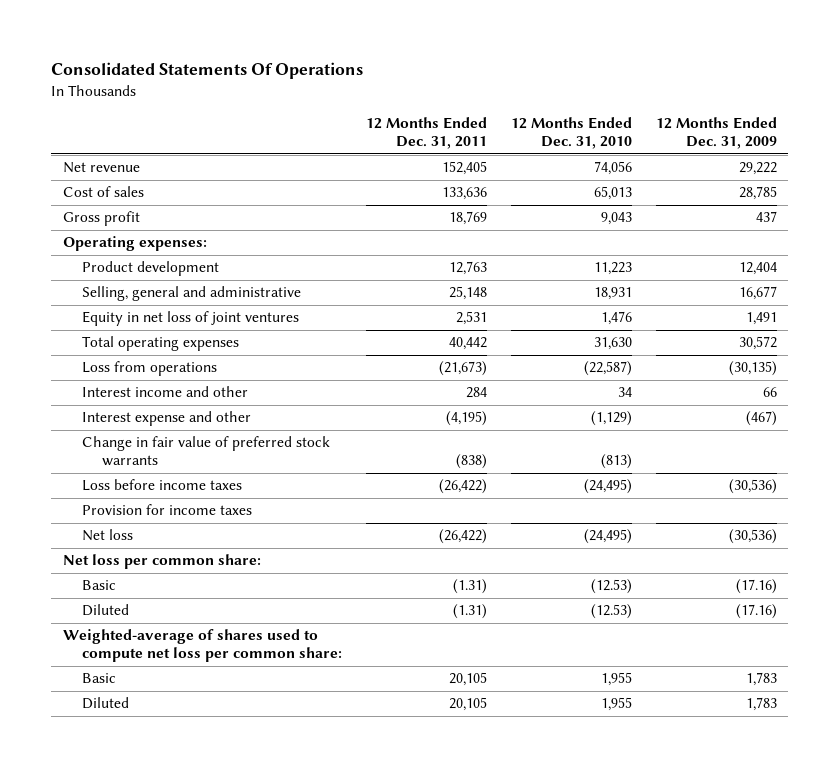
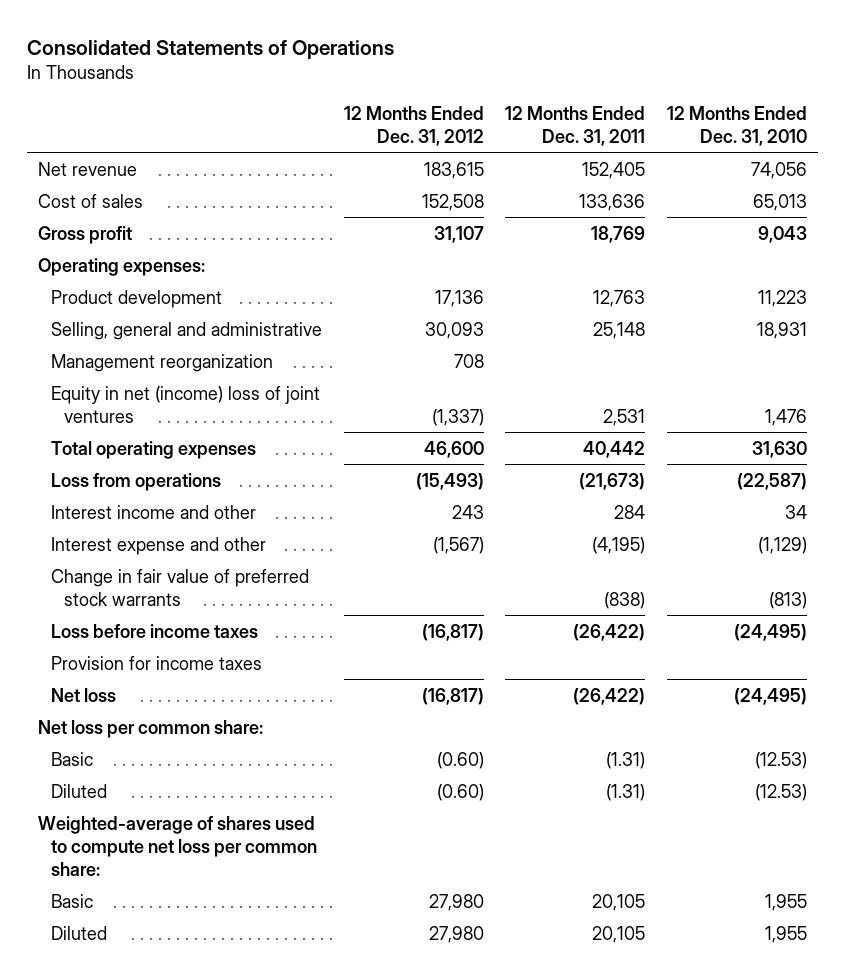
- Consolidated Statements Of Operations
+ Consolidated Statements of Operations
- | 12 Months Ended Dec. 31, 2011 | 12 Months Ended Dec. 31, 2010 | 12 Months Ended Dec. 31, 2009
+ | 12 Months Ended Dec. 31, 2012 | 12 Months Ended Dec. 31, 2011 | 12 Months Ended Dec. 31, 2010
- Equity in net loss of joint ventures | 2,531 | 1,476 | 1,491
+ Management reorganization | 708 | |
+ Equity in net (income) loss of joint ventures | (1,337) | 2,531 | 1,476

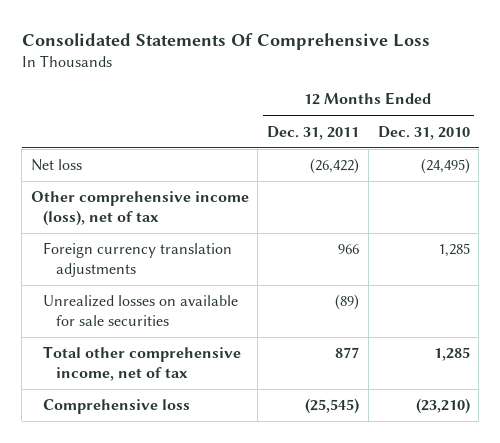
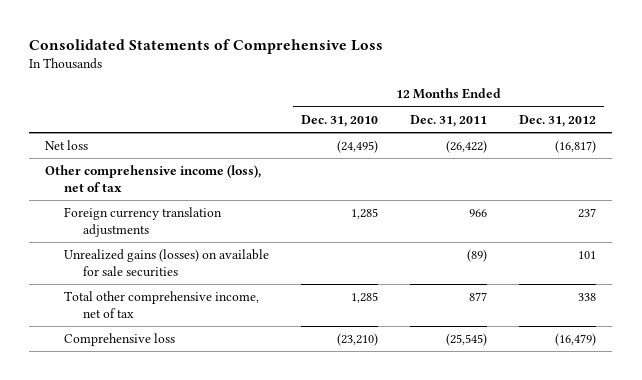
- Consolidated Statements Of Comprehensive Loss
+ Consolidated Statements of Comprehensive Loss
- | 12 Months Ended Dec. 31, 2011 | 12 Months Ended Dec. 31, 2010
+ | 12 Months Ended Dec. 31, 2010 | 12 Months Ended Dec. 31, 2011 | 12 Months Ended Dec. 31, 2012
- Unrealized losses on available for sale securities | (89) |
+ Unrealized gains (losses) on available for sale securities | | (89) | 101

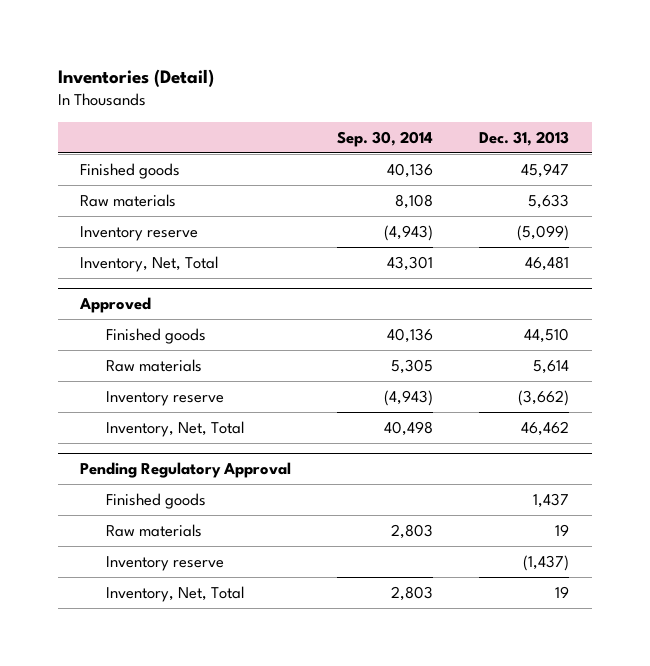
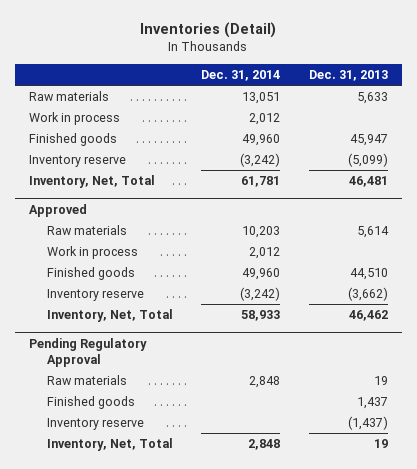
- | Sep. 30, 2014 | Dec. 31, 2013
+ | Dec. 31, 2014 | Dec. 31, 2013
+ Work in process | 2,012 |
moved down: Finished goods | 49,960 | 45,947
@ Approved
+ Work in process | 2,012 |
moved down: Finished goods | 49,960 | 44,510
@ Pending Regulatory Approval
moved down: Finished goods | | 1,437

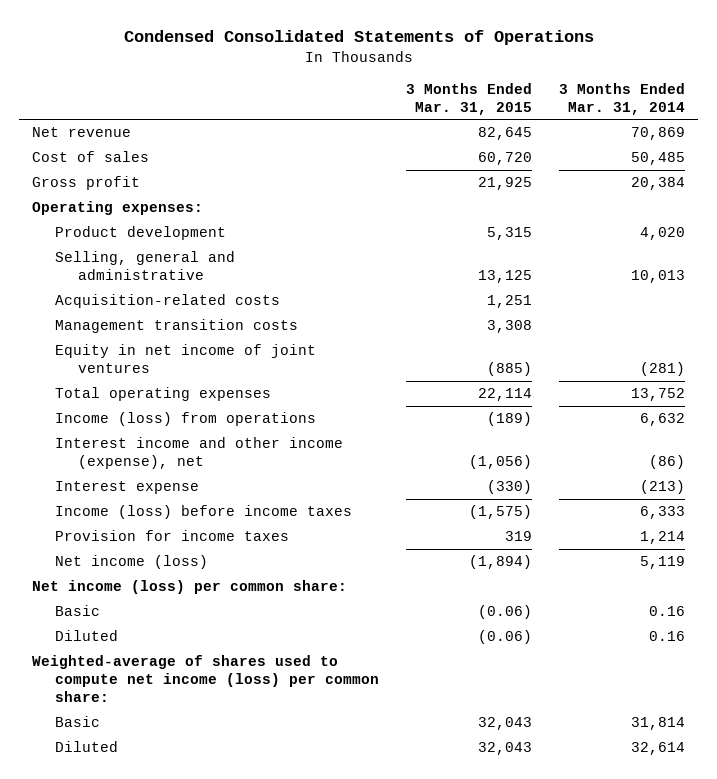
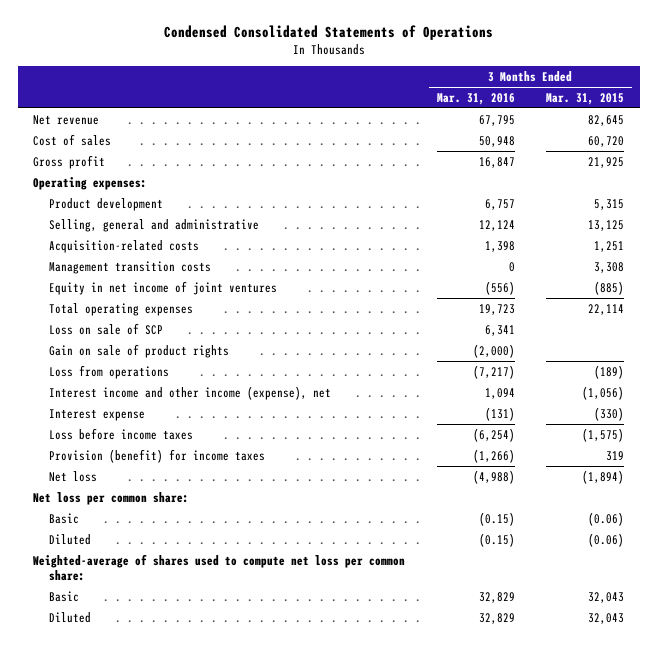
- | 3 Months Ended Mar. 31, 2015 | 3 Months Ended Mar. 31, 2014
+ | 3 Months Ended Mar. 31, 2016 | 3 Months Ended Mar. 31, 2015
- Income (loss) from operations | (189) | 6,632
+ Loss on sale of SCP | 6,341 |
+ Gain on sale of product rights | (2,000) |
+ Loss from operations | (7,217) | (189)
- Income (loss) before income taxes | (1,575) | 6,333
- Provision for income taxes | 319 | 1,214
- Net income (loss) | (1,894) | 5,119
- Net income (loss) per common share:
+ Loss before income taxes | (6,254) | (1,575)
+ Provision (benefit) for income taxes | (1,266) | 319
+ Net loss | (4,988) | (1,894)
+ Net loss per common share:
- Weighted-average of shares used to compute net income (loss) per common share:
+ Weighted-average of shares used to compute net loss per common share:

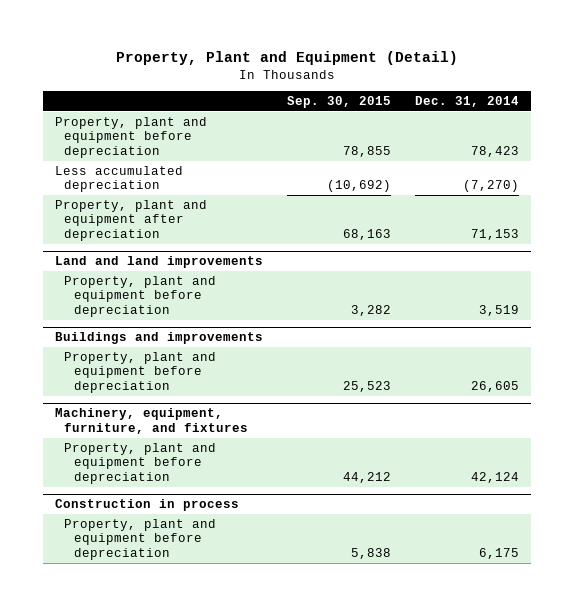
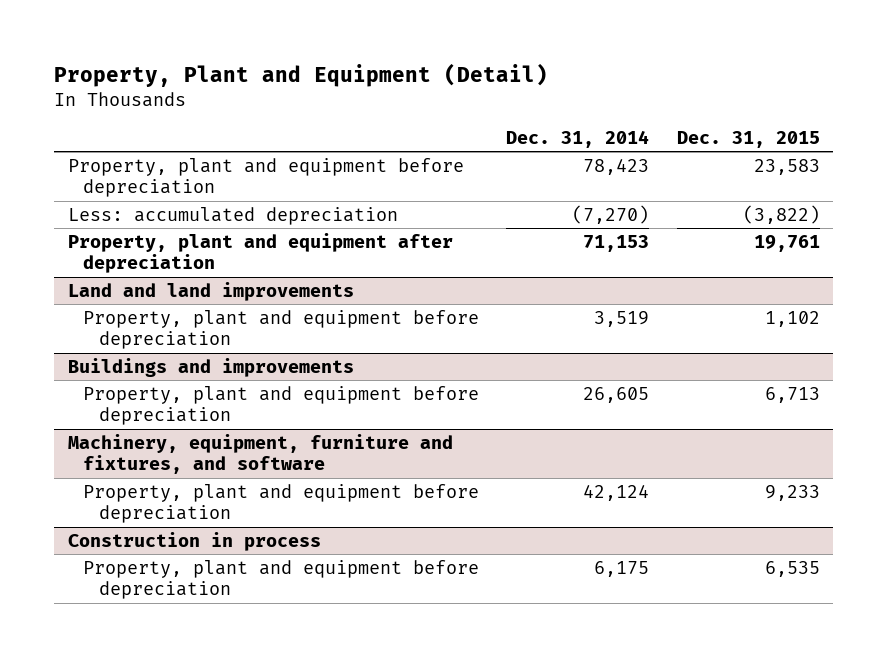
- | Sep. 30, 2015 | Dec. 31, 2014
+ | Dec. 31, 2014 | Dec. 31, 2015
- Less accumulated depreciation | (10,692) | (7,270)
+ Less: accumulated depreciation | (7,270) | (3,822)
- Machinery, equipment, furniture, and fixtures
+ Machinery, equipment, furniture and fixtures, and software

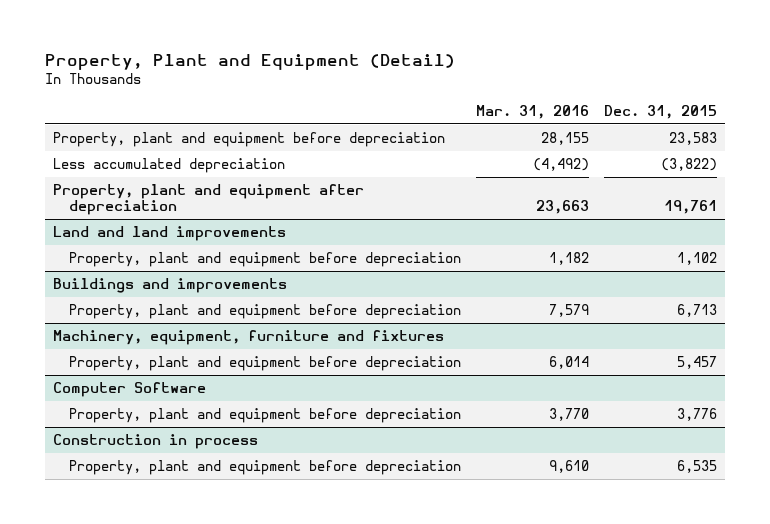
- | Dec. 31, 2014 | Dec. 31, 2015
+ | Mar. 31, 2016 | Dec. 31, 2015
- Less: accumulated depreciation | (7,270) | (3,822)
+ Less accumulated depreciation | (4,492) | (3,822)
- Machinery, equipment, furniture and fixtures, and software
- Property, plant and equipment before depreciation | 42,124 | 9,233
+ Machinery, equipment, furniture and fixtures
+ Property, plant and equipment before depreciation | 6,014 | 5,457
+ Computer Software
+ Property, plant and equipment before depreciation | 3,770 | 3,776

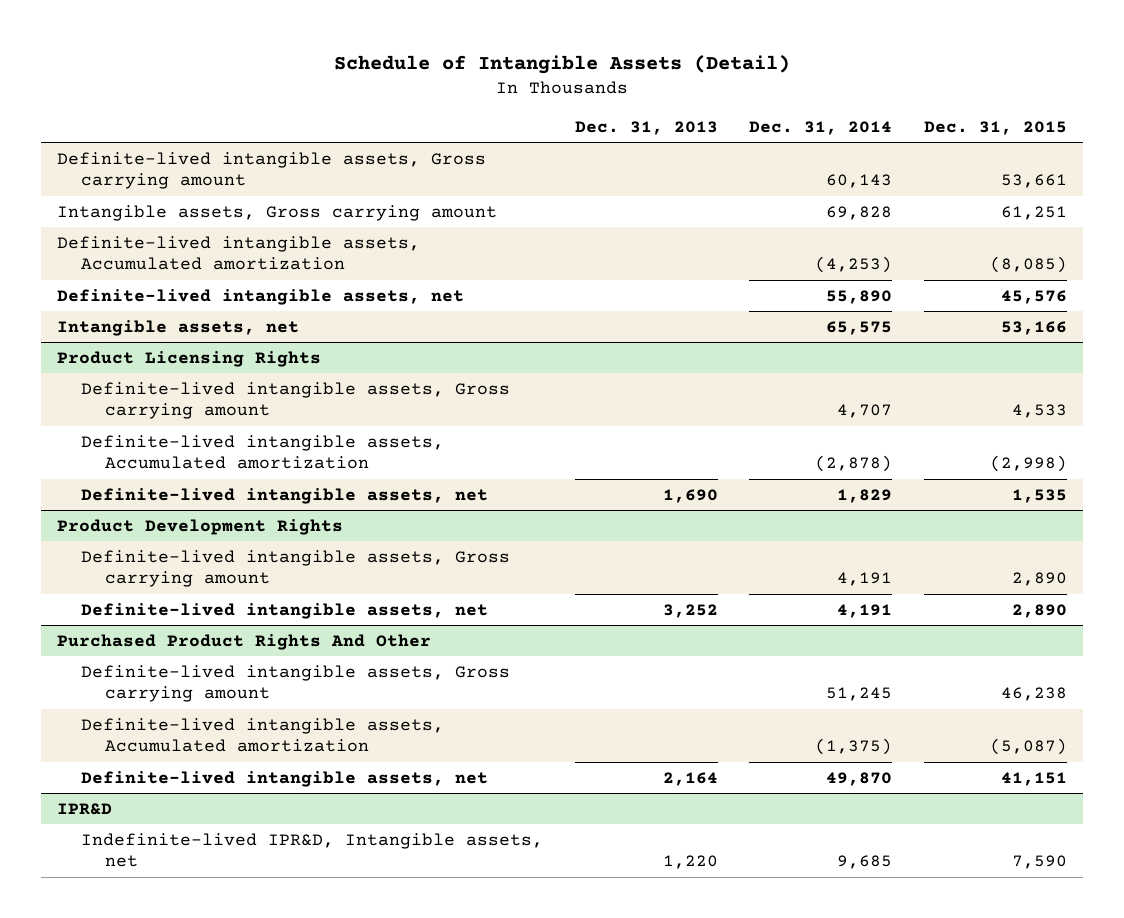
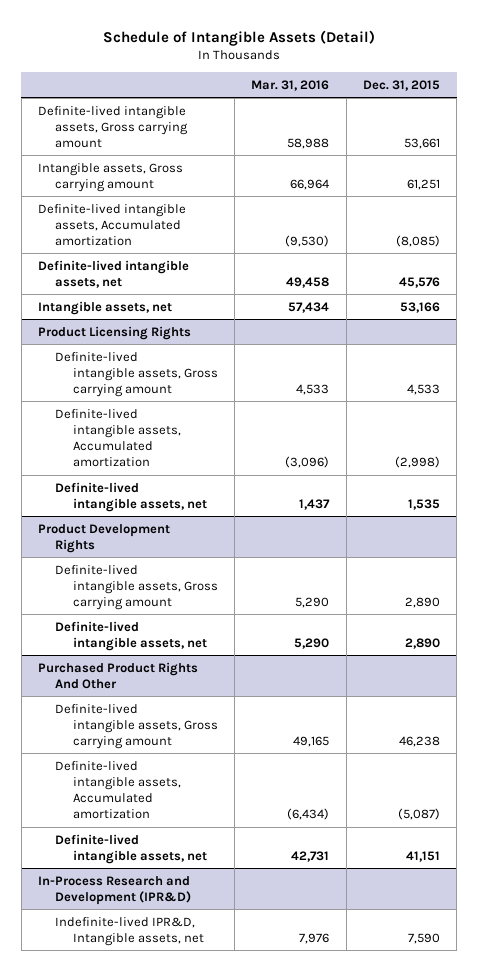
- | Dec. 31, 2013 | Dec. 31, 2014 | Dec. 31, 2015
+ | Mar. 31, 2016 | Dec. 31, 2015
- IPR&D
+ In-Process Research and Development (IPR&D)

